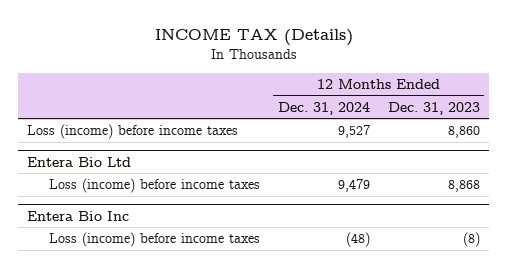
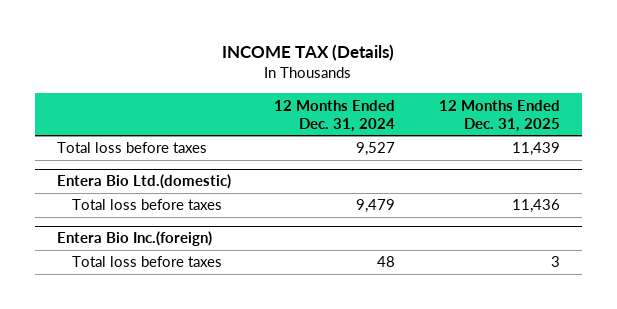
- | 12 Months Ended Dec. 31, 2024 | 12 Months Ended Dec. 31, 2023
+ | 12 Months Ended Dec. 31, 2024 | 12 Months Ended Dec. 31, 2025
- Loss (income) before income taxes | 9,527 | 8,860
- Entera Bio Ltd
- Loss (income) before income taxes | 9,479 | 8,868
- Entera Bio Inc
- Loss (income) before income taxes | (48) | (8)
+ Total loss before taxes | 9,527 | 11,439
+ Entera Bio Ltd.(domestic)
+ Total loss before taxes | 9,479 | 11,436
+ Entera Bio Inc.(foreign)
+ Total loss before taxes | 48 | 3

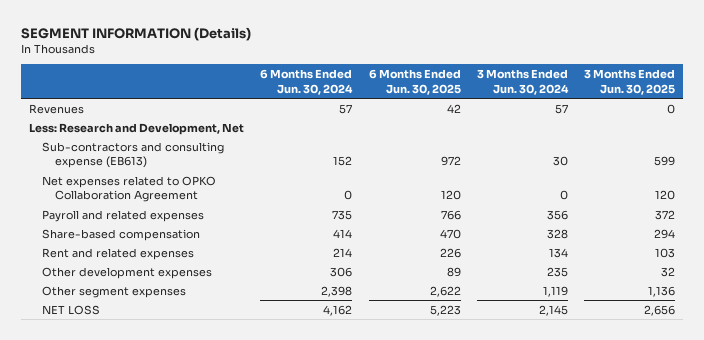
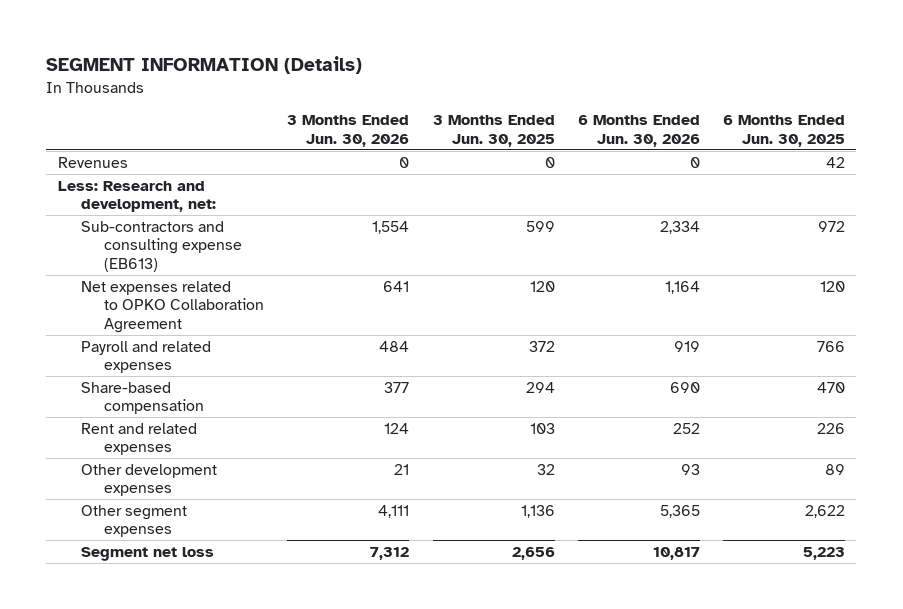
- | 6 Months Ended Jun. 30, 2024 | 6 Months Ended Jun. 30, 2025 | 3 Months Ended Jun. 30, 2024 | 3 Months Ended Jun. 30, 2025
+ | 3 Months Ended Jun. 30, 2026 | 3 Months Ended Jun. 30, 2025 | 6 Months Ended Jun. 30, 2026 | 6 Months Ended Jun. 30, 2025
- Less: Research and Development, Net
+ Less: Research and development, net:
- NET LOSS | 4,162 | 5,223 | 2,145 | 2,656
+ Segment net loss | 7,312 | 2,656 | 10,817 | 5,223

